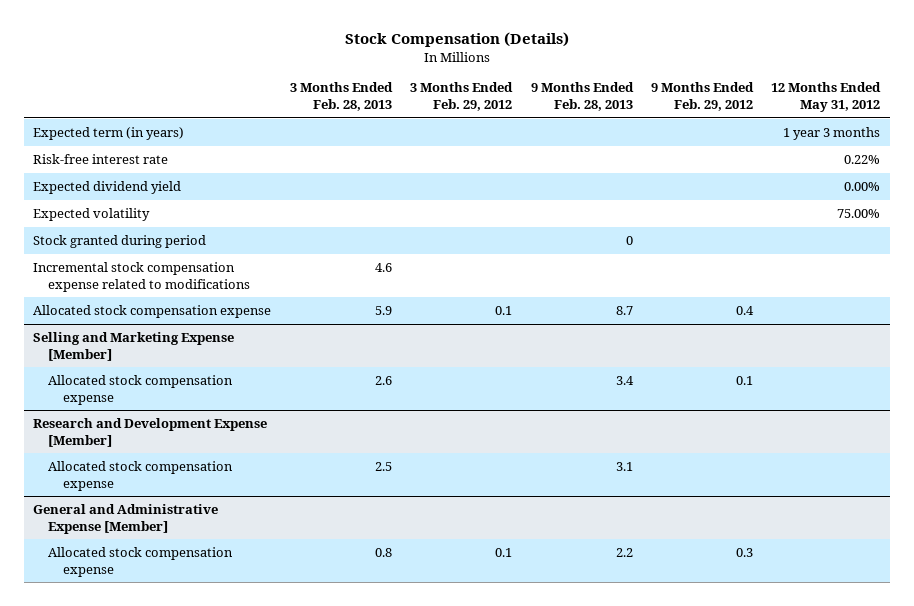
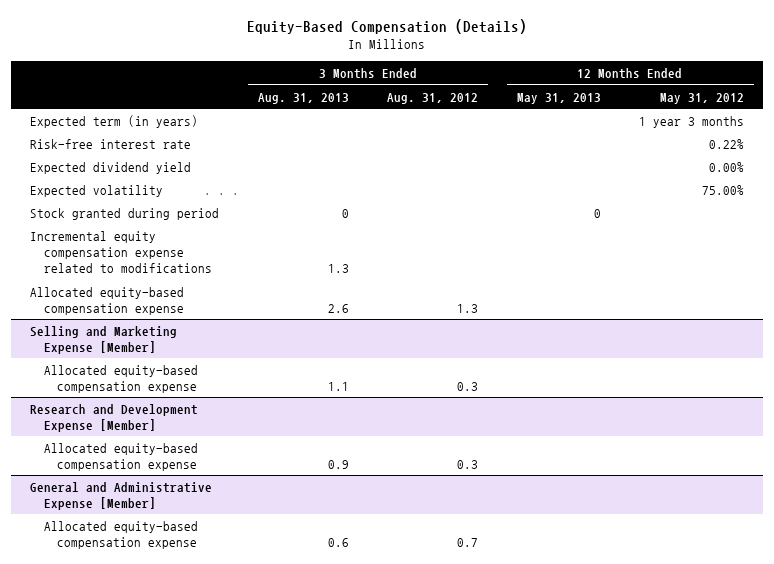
- Stock Compensation (Details)
+ Equity-Based Compensation (Details)
- | 3 Months Ended Feb. 28, 2013 | 3 Months Ended Feb. 29, 2012 | 9 Months Ended Feb. 28, 2013 | 9 Months Ended Feb. 29, 2012 | 12 Months Ended May 31, 2012
+ | 3 Months Ended Aug. 31, 2013 | 3 Months Ended Aug. 31, 2012 | 12 Months Ended May 31, 2013 | 12 Months Ended May 31, 2012
- Incremental stock compensation expense related to modifications | 4.6 | | | |
- Allocated stock compensation expense | 5.9 | 0.1 | 8.7 | 0.4 |
+ Incremental equity compensation expense related to modifications | 1.3 | | |
+ Allocated equity-based compensation expense | 2.6 | 1.3 | |
@ Selling and Marketing Expense [Member]
- Allocated stock compensation expense | 2.6 | | 3.4 | 0.1 |
+ Allocated equity-based compensation expense | 1.1 | 0.3 | |
@ Research and Development Expense [Member]
- Allocated stock compensation expense | 2.5 | | 3.1 | |
+ Allocated equity-based compensation expense | 0.9 | 0.3 | |
@ General and Administrative Expense [Member]
- Allocated stock compensation expense | 0.8 | 0.1 | 2.2 | 0.3 |
+ Allocated equity-based compensation expense | 0.6 | 0.7 | |

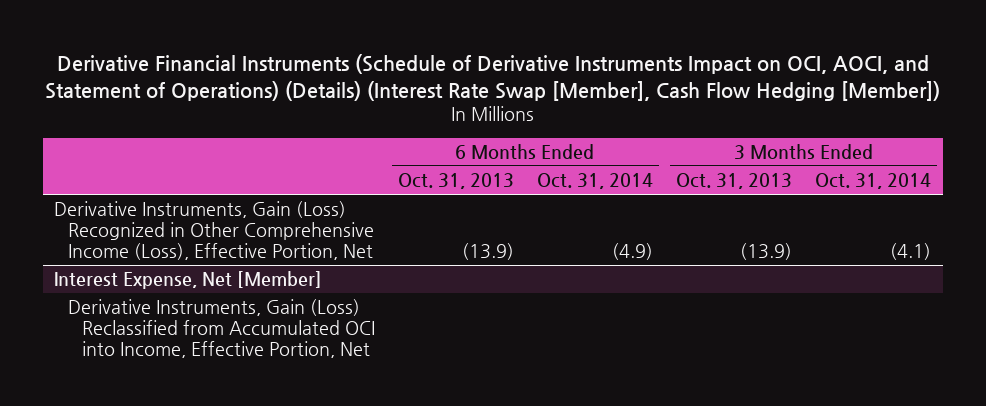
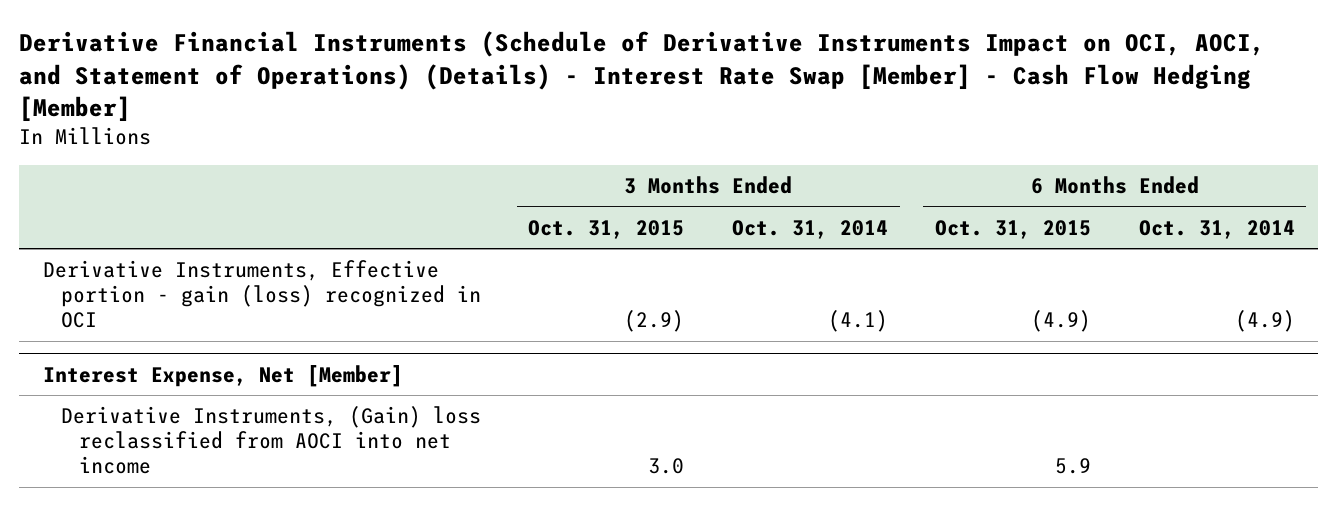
- Derivative Financial Instruments (Schedule of Derivative Instruments Impact on OCI, AOCI, and Statement of Operations) (Details) (Interest Rate Swap [Member], Cash Flow Hedging [Member])
+ Derivative Financial Instruments (Schedule of Derivative Instruments Impact on OCI, AOCI, and Statement of Operations) (Details) - Interest Rate Swap [Member] - Cash Flow Hedging [Member]
- | 6 Months Ended Oct. 31, 2013 | 6 Months Ended Oct. 31, 2014 | 3 Months Ended Oct. 31, 2013 | 3 Months Ended Oct. 31, 2014
+ | 3 Months Ended Oct. 31, 2015 | 3 Months Ended Oct. 31, 2014 | 6 Months Ended Oct. 31, 2015 | 6 Months Ended Oct. 31, 2014
- Derivative Instruments, Gain (Loss) Recognized in Other Comprehensive Income (Loss), Effective Portion, Net | (13.9) | (4.9) | (13.9) | (4.1)
+ Derivative Instruments, Effective portion - gain (loss) recognized in OCI | (2.9) | (4.1) | (4.9) | (4.9)
@ Interest Expense, Net [Member]
- Derivative Instruments, Gain (Loss) Reclassified from Accumulated OCI into Income, Effective Portion, Net
+ Derivative Instruments, (Gain) loss reclassified from AOCI into net income | 3.0 | | 5.9 |

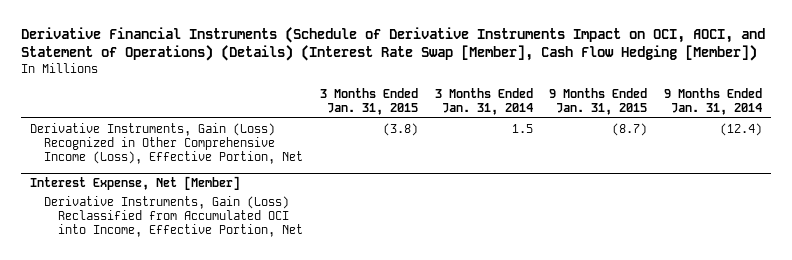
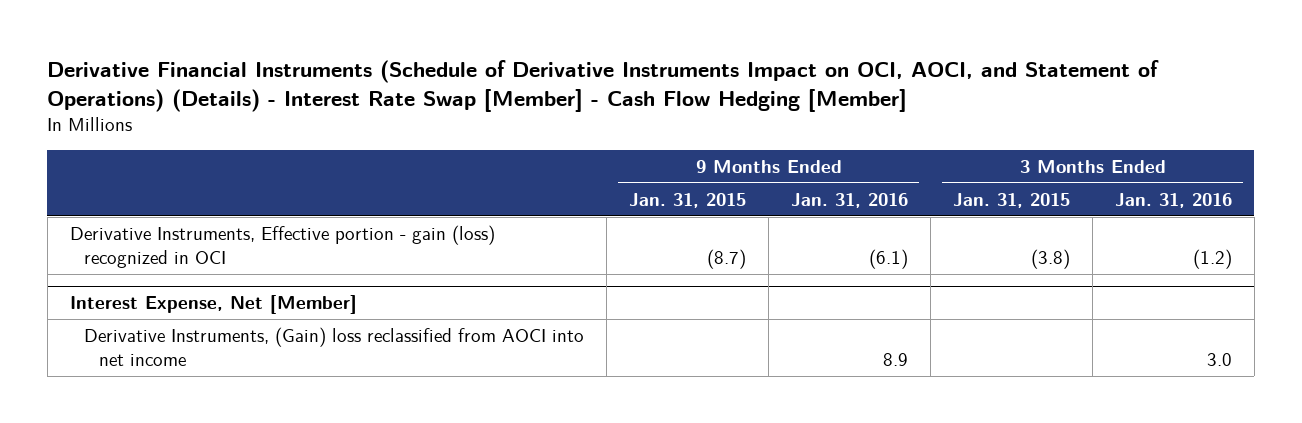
- Derivative Financial Instruments (Schedule of Derivative Instruments Impact on OCI, AOCI, and Statement of Operations) (Details) (Interest Rate Swap [Member], Cash Flow Hedging [Member])
+ Derivative Financial Instruments (Schedule of Derivative Instruments Impact on OCI, AOCI, and Statement of Operations) (Details) - Interest Rate Swap [Member] - Cash Flow Hedging [Member]
- | 3 Months Ended Jan. 31, 2015 | 3 Months Ended Jan. 31, 2014 | 9 Months Ended Jan. 31, 2015 | 9 Months Ended Jan. 31, 2014
+ | 9 Months Ended Jan. 31, 2015 | 9 Months Ended Jan. 31, 2016 | 3 Months Ended Jan. 31, 2015 | 3 Months Ended Jan. 31, 2016
- Derivative Instruments, Gain (Loss) Recognized in Other Comprehensive Income (Loss), Effective Portion, Net | (3.8) | 1.5 | (8.7) | (12.4)
+ Derivative Instruments, Effective portion - gain (loss) recognized in OCI | (8.7) | (6.1) | (3.8) | (1.2)
@ Interest Expense, Net [Member]
- Derivative Instruments, Gain (Loss) Reclassified from Accumulated OCI into Income, Effective Portion, Net
+ Derivative Instruments, (Gain) loss reclassified from AOCI into net income | | 8.9 | | 3.0

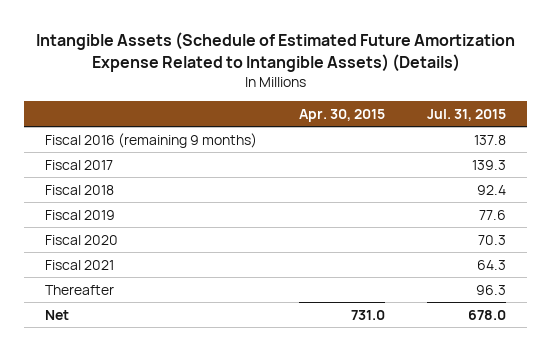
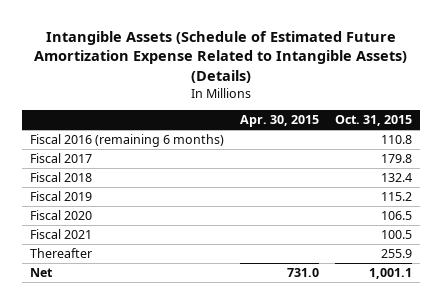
- | Apr. 30, 2015 | Jul. 31, 2015
+ | Apr. 30, 2015 | Oct. 31, 2015
- Fiscal 2016 (remaining 9 months) | | 137.8
+ Fiscal 2016 (remaining 6 months) | | 110.8

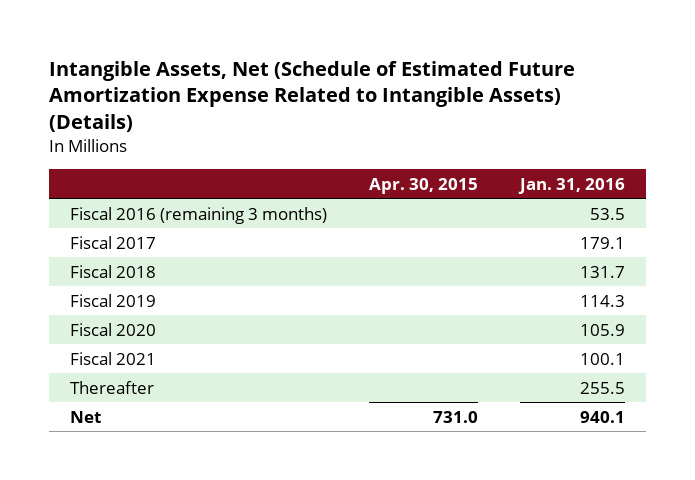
- Intangible Assets (Schedule of Estimated Future Amortization Expense Related to Intangible Assets) (Details)
+ Intangible Assets, Net (Schedule of Estimated Future Amortization Expense Related to Intangible Assets) (Details)
- | Apr. 30, 2015 | Oct. 31, 2015
+ | Apr. 30, 2015 | Jan. 31, 2016
- Fiscal 2016 (remaining 6 months) | | 110.8
+ Fiscal 2016 (remaining 3 months) | | 53.5

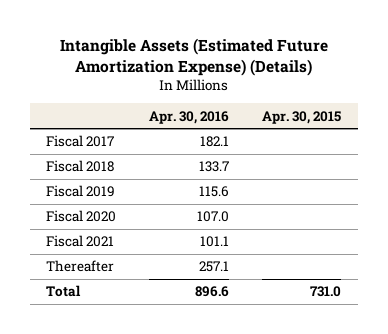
- Intangible Assets, Net (Schedule of Estimated Future Amortization Expense Related to Intangible Assets) (Details)
+ Intangible Assets (Estimated Future Amortization Expense) (Details)
- | Apr. 30, 2015 | Jan. 31, 2016
+ | Apr. 30, 2016 | Apr. 30, 2015
- Fiscal 2016 (remaining 3 months) | | 53.5
- Net | 731.0 | 940.1
+ Total | 896.6 | 731.0

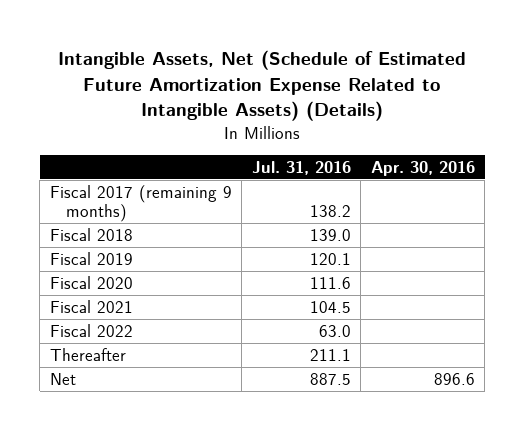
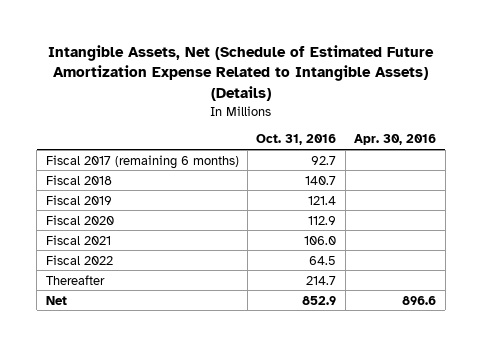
- | Jul. 31, 2016 | Apr. 30, 2016
+ | Oct. 31, 2016 | Apr. 30, 2016
- Fiscal 2017 (remaining 9 months) | 138.2 |
+ Fiscal 2017 (remaining 6 months) | 92.7 |

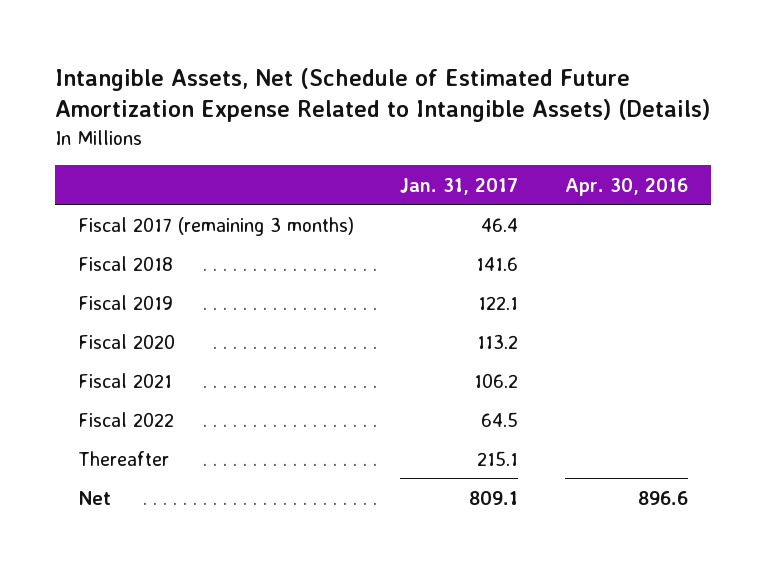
- | Oct. 31, 2016 | Apr. 30, 2016
+ | Jan. 31, 2017 | Apr. 30, 2016
- Fiscal 2017 (remaining 6 months) | 92.7 |
+ Fiscal 2017 (remaining 3 months) | 46.4 |

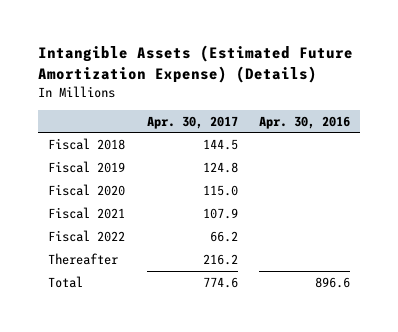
- Intangible Assets, Net (Schedule of Estimated Future Amortization Expense Related to Intangible Assets) (Details)
+ Intangible Assets (Estimated Future Amortization Expense) (Details)
- | Jan. 31, 2017 | Apr. 30, 2016
+ | Apr. 30, 2017 | Apr. 30, 2016
- Fiscal 2017 (remaining 3 months) | 46.4 |
- Net | 809.1 | 896.6
+ Total | 774.6 | 896.6

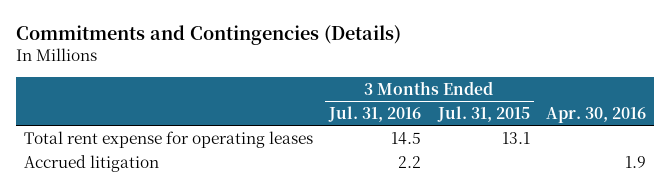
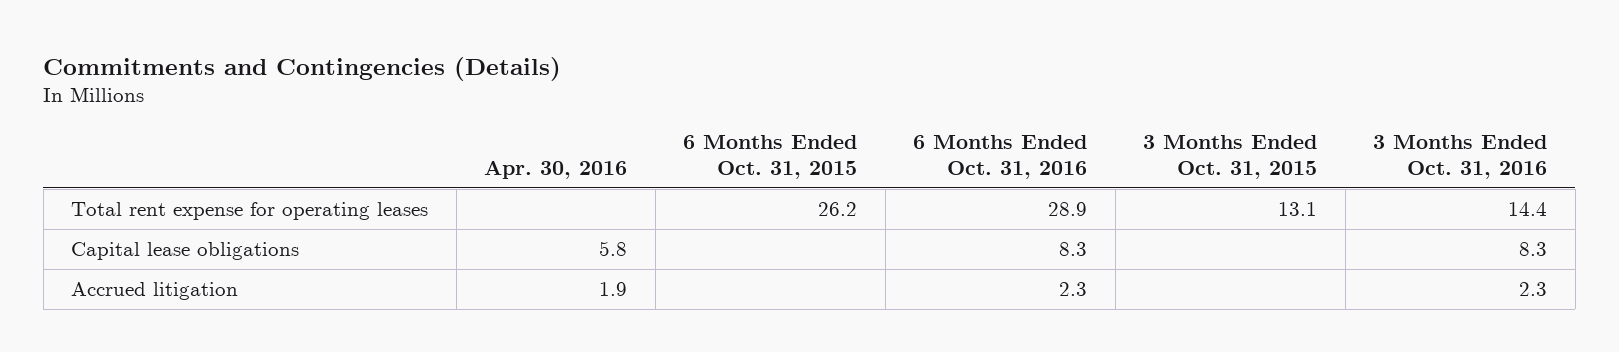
- | 3 Months Ended Jul. 31, 2016 | 3 Months Ended Jul. 31, 2015 | Apr. 30, 2016
+ | Apr. 30, 2016 | 6 Months Ended Oct. 31, 2015 | 6 Months Ended Oct. 31, 2016 | 3 Months Ended Oct. 31, 2015 | 3 Months Ended Oct. 31, 2016
+ Capital lease obligations | 5.8 | | 8.3 | | 8.3

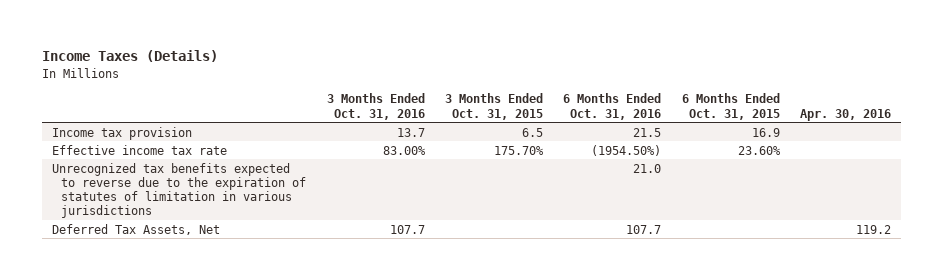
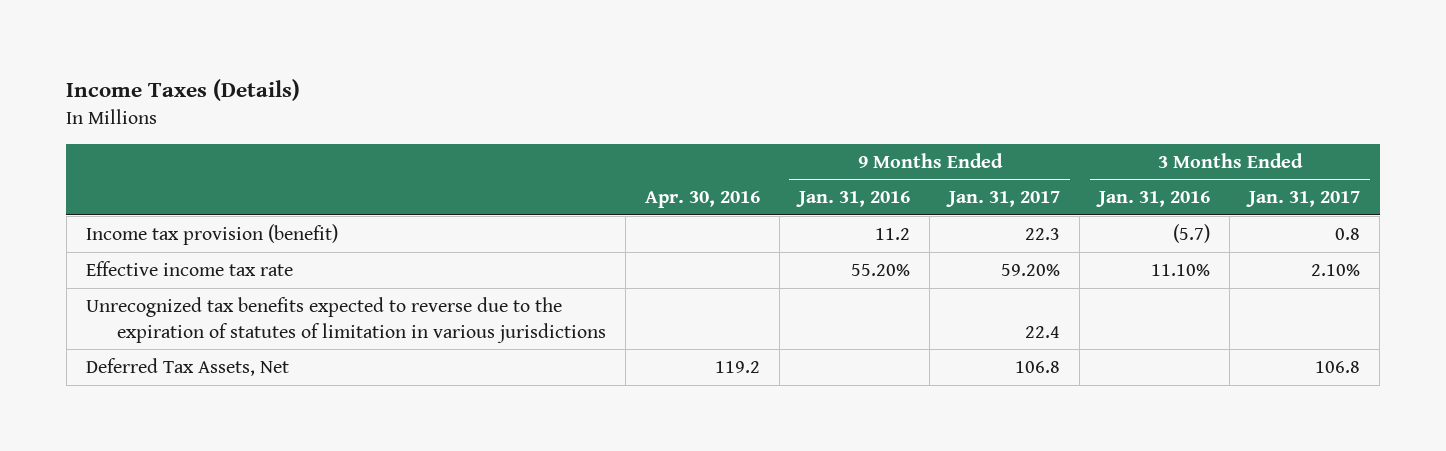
- | 3 Months Ended Oct. 31, 2016 | 3 Months Ended Oct. 31, 2015 | 6 Months Ended Oct. 31, 2016 | 6 Months Ended Oct. 31, 2015 | Apr. 30, 2016
+ | Apr. 30, 2016 | 9 Months Ended Jan. 31, 2016 | 9 Months Ended Jan. 31, 2017 | 3 Months Ended Jan. 31, 2016 | 3 Months Ended Jan. 31, 2017
- Income tax provision | 13.7 | 6.5 | 21.5 | 16.9 |
+ Income tax provision (benefit) | | 11.2 | 22.3 | (5.7) | 0.8

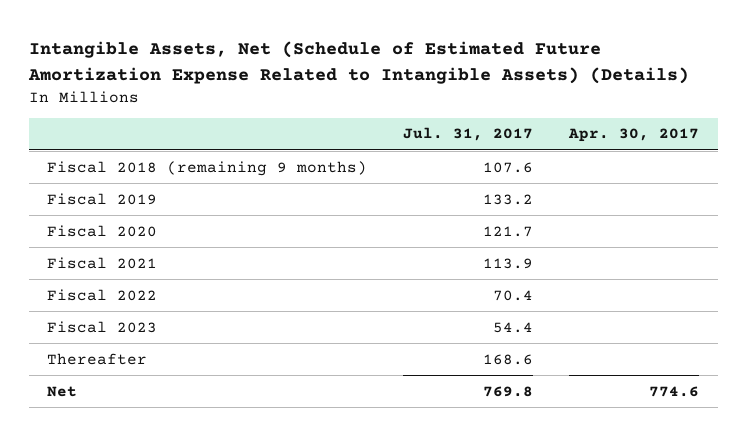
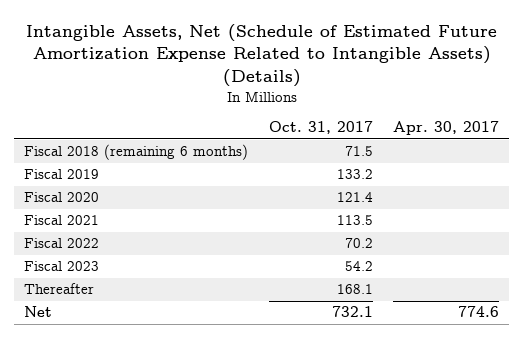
- | Jul. 31, 2017 | Apr. 30, 2017
+ | Oct. 31, 2017 | Apr. 30, 2017
- Fiscal 2018 (remaining 9 months) | 107.6 |
+ Fiscal 2018 (remaining 6 months) | 71.5 |

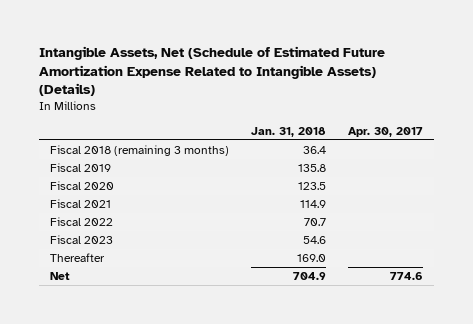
- | Oct. 31, 2017 | Apr. 30, 2017
+ | Jan. 31, 2018 | Apr. 30, 2017
- Fiscal 2018 (remaining 6 months) | 71.5 |
+ Fiscal 2018 (remaining 3 months) | 36.4 |

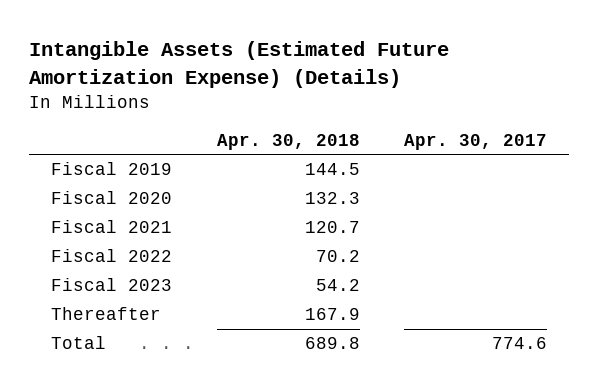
- Intangible Assets, Net (Schedule of Estimated Future Amortization Expense Related to Intangible Assets) (Details)
+ Intangible Assets (Estimated Future Amortization Expense) (Details)
- | Jan. 31, 2018 | Apr. 30, 2017
+ | Apr. 30, 2018 | Apr. 30, 2017
- Fiscal 2018 (remaining 3 months) | 36.4 |
- Net | 704.9 | 774.6
+ Total | 689.8 | 774.6

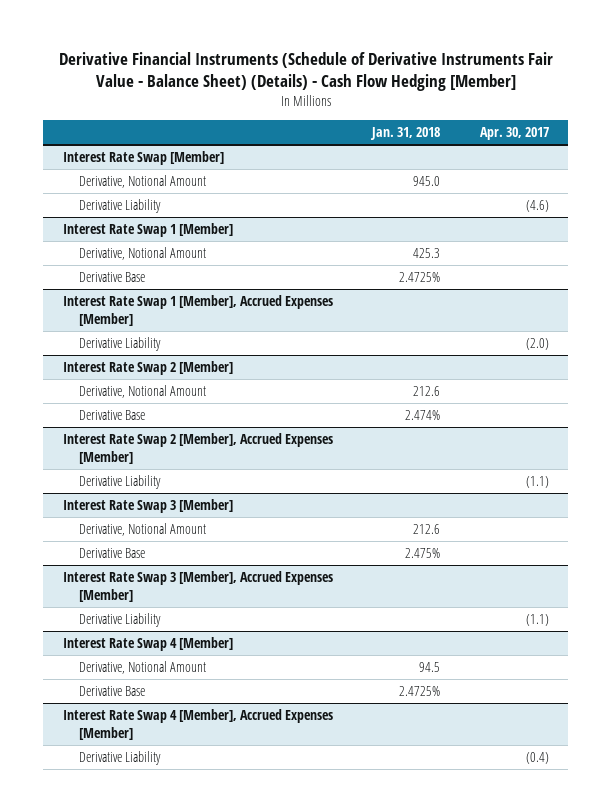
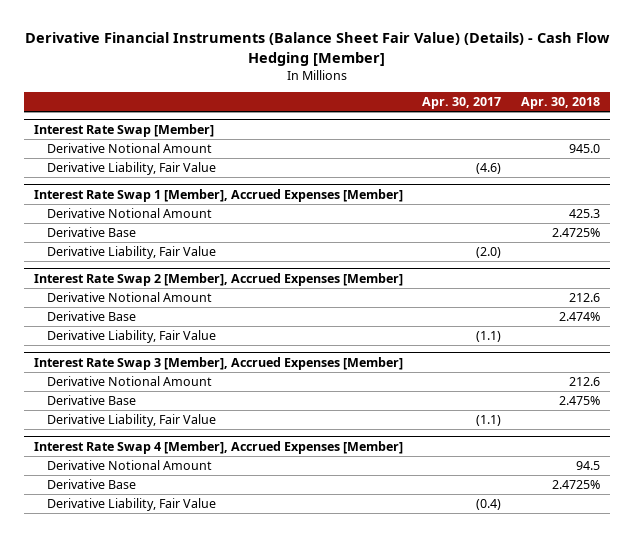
- Derivative Financial Instruments (Schedule of Derivative Instruments Fair Value - Balance Sheet) (Details) - Cash Flow Hedging [Member]
+ Derivative Financial Instruments (Balance Sheet Fair Value) (Details) - Cash Flow Hedging [Member]
- | Jan. 31, 2018 | Apr. 30, 2017
+ | Apr. 30, 2017 | Apr. 30, 2018
@ Interest Rate Swap [Member]
- Derivative, Notional Amount | 945.0 |
- Derivative Liability | | (4.6)
- Interest Rate Swap 1 [Member]
- Derivative, Notional Amount | 425.3 |
- Derivative Base | 2.4725% |
@ Interest Rate Swap [Member]
+ Derivative Notional Amount | | 945.0
+ Derivative Liability, Fair Value | (4.6) |
@ Interest Rate Swap 1 [Member], Accrued Expenses [Member]
- Derivative Liability | | (2.0)
- Interest Rate Swap 2 [Member]
- Derivative, Notional Amount | 212.6 |
- Derivative Base | 2.474% |
@ Interest Rate Swap 1 [Member], Accrued Expenses [Member]
+ Derivative Notional Amount | | 425.3
+ Derivative Base | | 2.4725%
+ Derivative Liability, Fair Value | (2.0) |
@ Interest Rate Swap 2 [Member], Accrued Expenses [Member]
- Derivative Liability | | (1.1)
- Interest Rate Swap 3 [Member]
- Derivative, Notional Amount | 212.6 |
- Derivative Base | 2.475% |
@ Interest Rate Swap 2 [Member], Accrued Expenses [Member]
+ Derivative Notional Amount | | 212.6
+ Derivative Base | | 2.474%
+ Derivative Liability, Fair Value | (1.1) |
@ Interest Rate Swap 3 [Member], Accrued Expenses [Member]
- Derivative Liability | | (1.1)
- Interest Rate Swap 4 [Member]
- Derivative, Notional Amount | 94.5 |
- Derivative Base | 2.4725% |
@ Interest Rate Swap 3 [Member], Accrued Expenses [Member]
+ Derivative Notional Amount | | 212.6
+ Derivative Base | | 2.475%
+ Derivative Liability, Fair Value | (1.1) |
@ Interest Rate Swap 4 [Member], Accrued Expenses [Member]
- Derivative Liability | | (0.4)
+ Derivative Notional Amount | | 94.5
+ Derivative Base | | 2.4725%
+ Derivative Liability, Fair Value | (0.4) |

